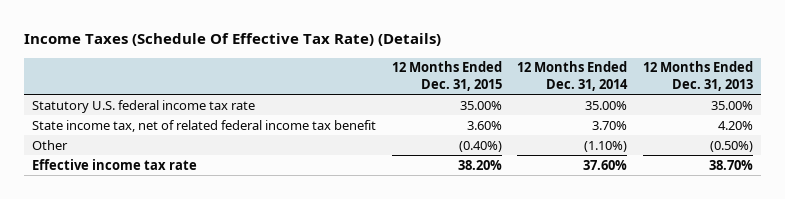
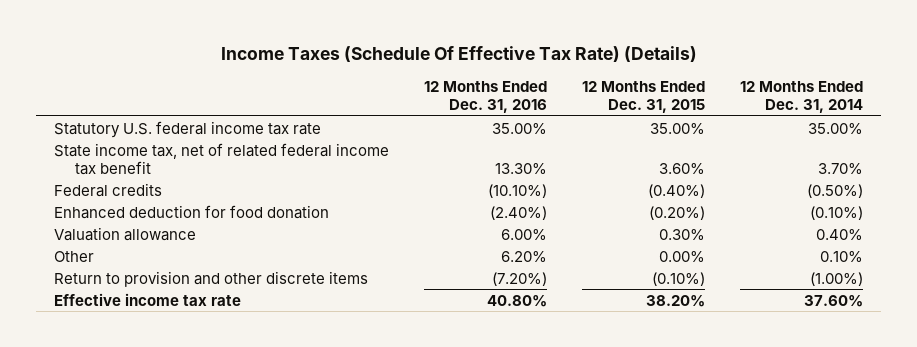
- | 12 Months Ended Dec. 31, 2015 | 12 Months Ended Dec. 31, 2014 | 12 Months Ended Dec. 31, 2013
+ | 12 Months Ended Dec. 31, 2016 | 12 Months Ended Dec. 31, 2015 | 12 Months Ended Dec. 31, 2014
- Other | (0.40%) | (1.10%) | (0.50%)
+ Federal credits | (10.10%) | (0.40%) | (0.50%)
+ Enhanced deduction for food donation | (2.40%) | (0.20%) | (0.10%)
+ Valuation allowance | 6.00% | 0.30% | 0.40%
+ Other | 6.20% | 0.00% | 0.10%
+ Return to provision and other discrete items | (7.20%) | (0.10%) | (1.00%)

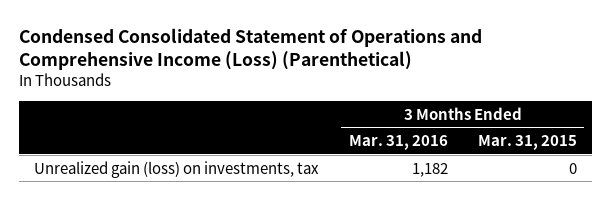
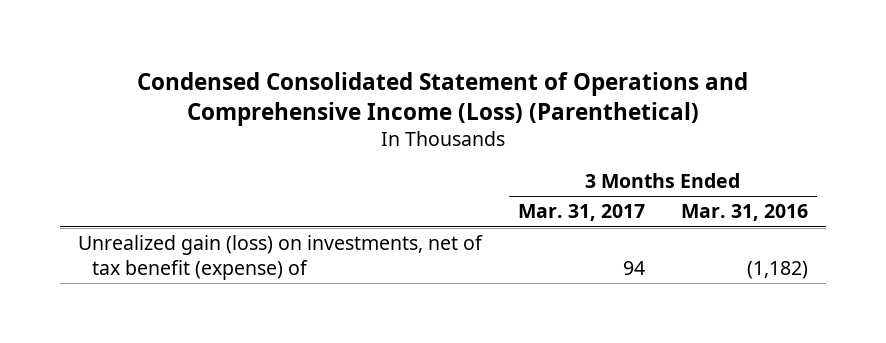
- | 3 Months Ended Mar. 31, 2016 | 3 Months Ended Mar. 31, 2015
+ | 3 Months Ended Mar. 31, 2017 | 3 Months Ended Mar. 31, 2016
- Unrealized gain (loss) on investments, tax | 1,182 | 0
+ Unrealized gain (loss) on investments, net of tax benefit (expense) of | 94 | (1,182)

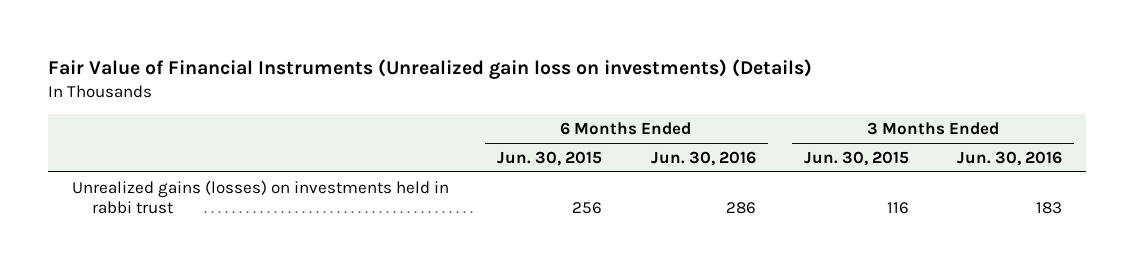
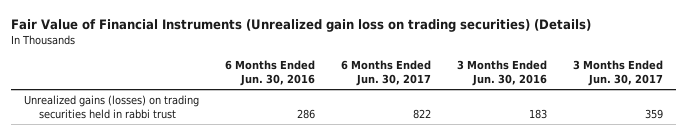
- Fair Value of Financial Instruments (Unrealized gain loss on investments) (Details)
+ Fair Value of Financial Instruments (Unrealized gain loss on trading securities) (Details)
- | 6 Months Ended Jun. 30, 2015 | 6 Months Ended Jun. 30, 2016 | 3 Months Ended Jun. 30, 2015 | 3 Months Ended Jun. 30, 2016
+ | 6 Months Ended Jun. 30, 2016 | 6 Months Ended Jun. 30, 2017 | 3 Months Ended Jun. 30, 2016 | 3 Months Ended Jun. 30, 2017
- Unrealized gains (losses) on investments held in rabbi trust | 256 | 286 | 116 | 183
+ Unrealized gains (losses) on trading securities held in rabbi trust | 286 | 822 | 183 | 359

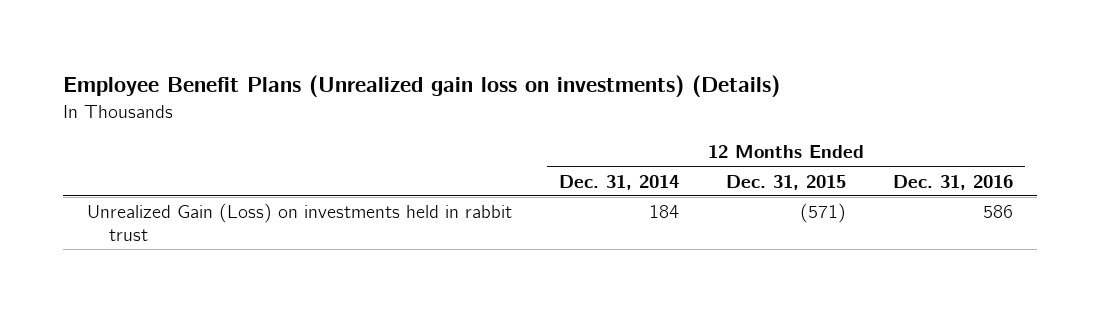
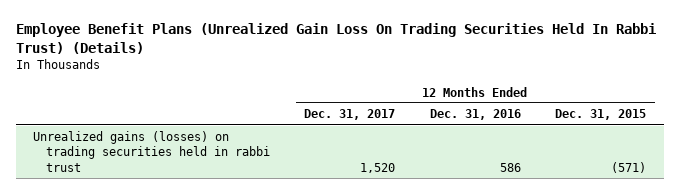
- Employee Benefit Plans (Unrealized gain loss on investments) (Details)
+ Employee Benefit Plans (Unrealized Gain Loss On Trading Securities Held In Rabbi Trust) (Details)
- | 12 Months Ended Dec. 31, 2014 | 12 Months Ended Dec. 31, 2015 | 12 Months Ended Dec. 31, 2016
+ | 12 Months Ended Dec. 31, 2017 | 12 Months Ended Dec. 31, 2016 | 12 Months Ended Dec. 31, 2015
- Unrealized Gain (Loss) on investments held in rabbit trust | 184 | (571) | 586
+ Unrealized gains (losses) on trading securities held in rabbi trust | 1,520 | 586 | (571)

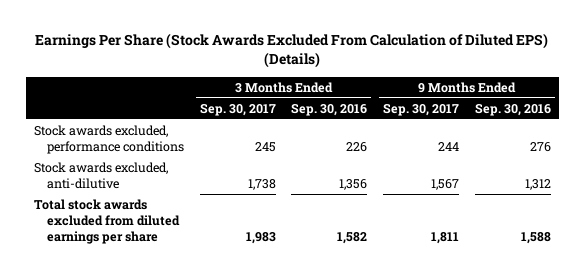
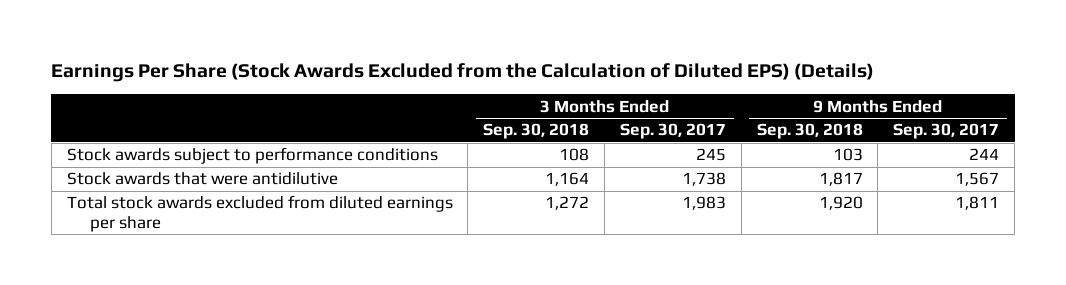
- Earnings Per Share (Stock Awards Excluded From Calculation of Diluted EPS) (Details)
+ Earnings Per Share (Stock Awards Excluded from the Calculation of Diluted EPS) (Details)
- | 3 Months Ended Sep. 30, 2017 | 3 Months Ended Sep. 30, 2016 | 9 Months Ended Sep. 30, 2017 | 9 Months Ended Sep. 30, 2016
+ | 3 Months Ended Sep. 30, 2018 | 3 Months Ended Sep. 30, 2017 | 9 Months Ended Sep. 30, 2018 | 9 Months Ended Sep. 30, 2017
- Stock awards excluded, performance conditions | 245 | 226 | 244 | 276
- Stock awards excluded, anti-dilutive | 1,738 | 1,356 | 1,567 | 1,312
+ Stock awards subject to performance conditions | 108 | 245 | 103 | 244
+ Stock awards that were antidilutive | 1,164 | 1,738 | 1,817 | 1,567

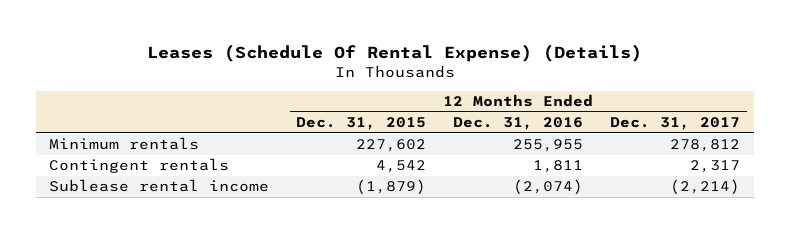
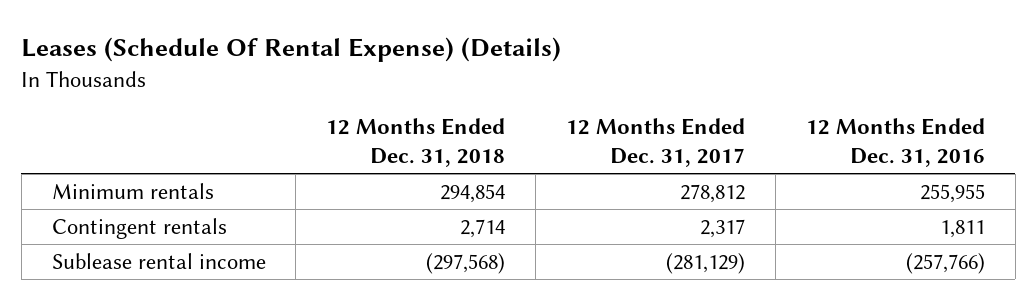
- | 12 Months Ended Dec. 31, 2015 | 12 Months Ended Dec. 31, 2016 | 12 Months Ended Dec. 31, 2017
+ | 12 Months Ended Dec. 31, 2018 | 12 Months Ended Dec. 31, 2017 | 12 Months Ended Dec. 31, 2016
- Sublease rental income | (1,879) | (2,074) | (2,214)
+ Sublease rental income | (297,568) | (281,129) | (257,766)

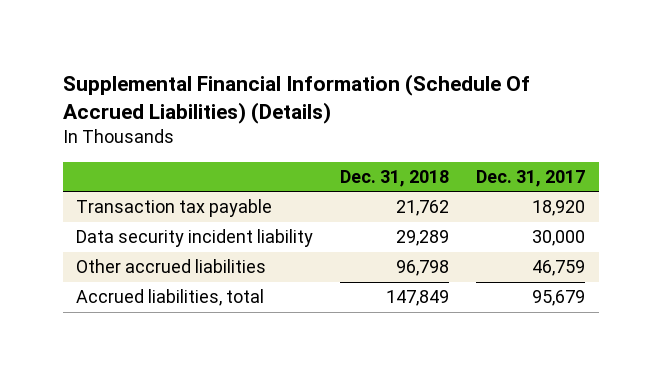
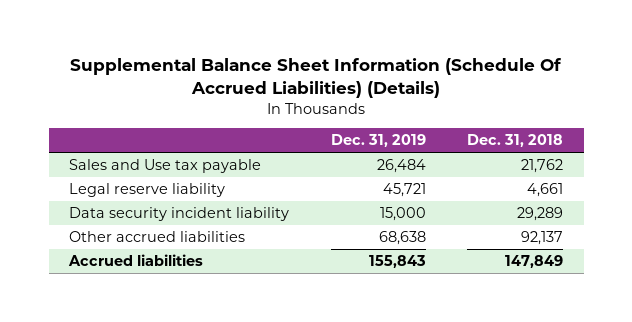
- Supplemental Financial Information (Schedule Of Accrued Liabilities) (Details)
+ Supplemental Balance Sheet Information (Schedule Of Accrued Liabilities) (Details)
- | Dec. 31, 2018 | Dec. 31, 2017
+ | Dec. 31, 2019 | Dec. 31, 2018
- Transaction tax payable | 21,762 | 18,920
+ Sales and Use tax payable | 26,484 | 21,762
+ Legal reserve liability | 45,721 | 4,661
- Other accrued liabilities | 96,798 | 46,759
- Accrued liabilities, total | 147,849 | 95,679
+ Other accrued liabilities | 68,638 | 92,137
+ Accrued liabilities | 155,843 | 147,849

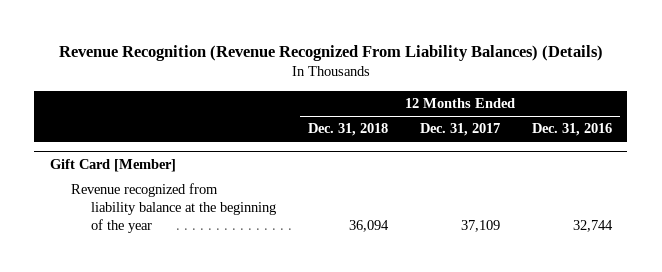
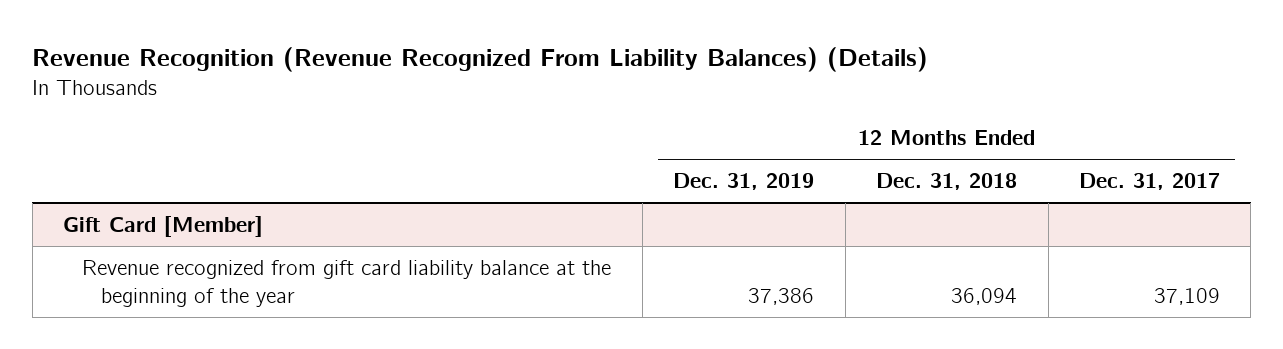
- | 12 Months Ended Dec. 31, 2018 | 12 Months Ended Dec. 31, 2017 | 12 Months Ended Dec. 31, 2016
+ | 12 Months Ended Dec. 31, 2019 | 12 Months Ended Dec. 31, 2018 | 12 Months Ended Dec. 31, 2017
@ Gift Card [Member]
- Revenue recognized from liability balance at the beginning of the year | 36,094 | 37,109 | 32,744
+ Revenue recognized from gift card liability balance at the beginning of the year | 37,386 | 36,094 | 37,109

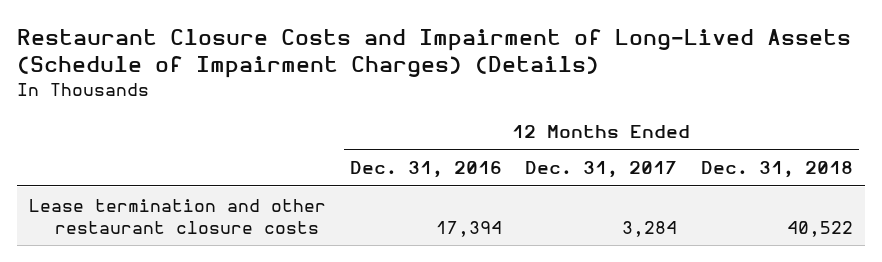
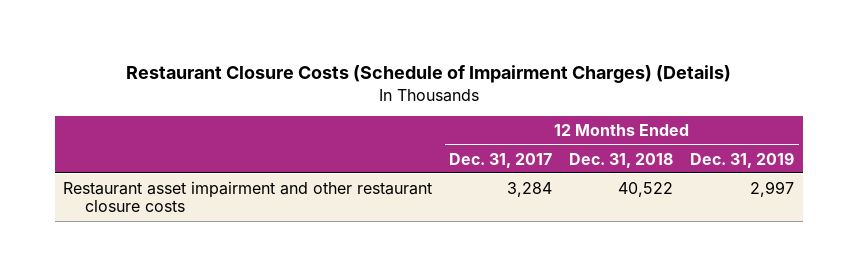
- Restaurant Closure Costs and Impairment of Long-Lived Assets (Schedule of Impairment Charges) (Details)
+ Restaurant Closure Costs (Schedule of Impairment Charges) (Details)
- | 12 Months Ended Dec. 31, 2016 | 12 Months Ended Dec. 31, 2017 | 12 Months Ended Dec. 31, 2018
+ | 12 Months Ended Dec. 31, 2017 | 12 Months Ended Dec. 31, 2018 | 12 Months Ended Dec. 31, 2019
- Lease termination and other restaurant closure costs | 17,394 | 3,284 | 40,522
+ Restaurant asset impairment and other restaurant closure costs | 3,284 | 40,522 | 2,997

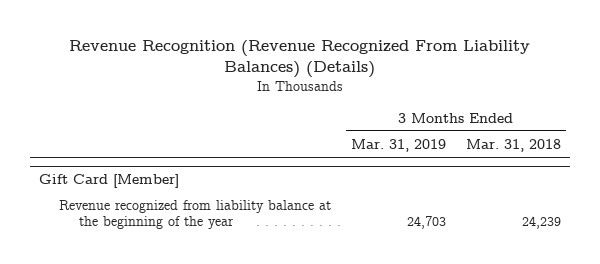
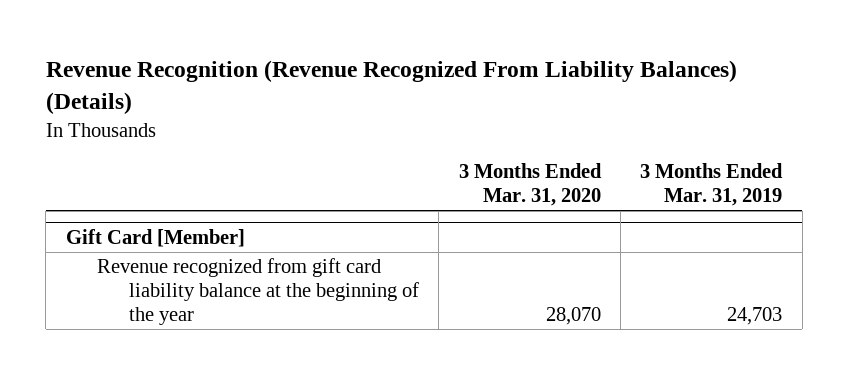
- | 3 Months Ended Mar. 31, 2019 | 3 Months Ended Mar. 31, 2018
+ | 3 Months Ended Mar. 31, 2020 | 3 Months Ended Mar. 31, 2019
@ Gift Card [Member]
- Revenue recognized from liability balance at the beginning of the year | 24,703 | 24,239
+ Revenue recognized from gift card liability balance at the beginning of the year | 28,070 | 24,703

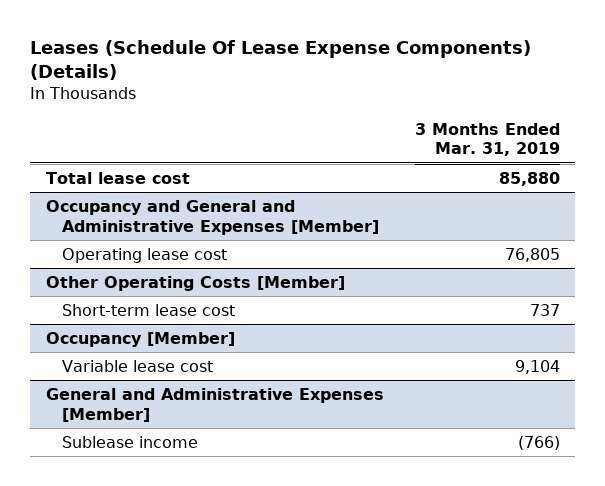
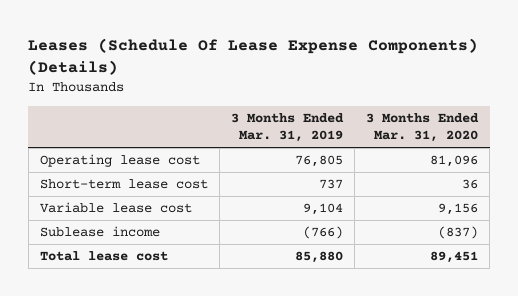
- | 3 Months Ended Mar. 31, 2019
+ | 3 Months Ended Mar. 31, 2019 | 3 Months Ended Mar. 31, 2020
- Occupancy and General and Administrative Expenses [Member]
- Other Operating Costs [Member]
- Occupancy [Member]
- General and Administrative Expenses [Member]
moved down: Total lease cost | 85,880 | 89,451

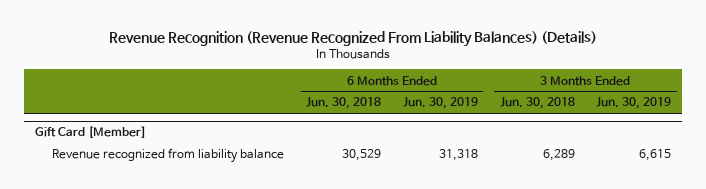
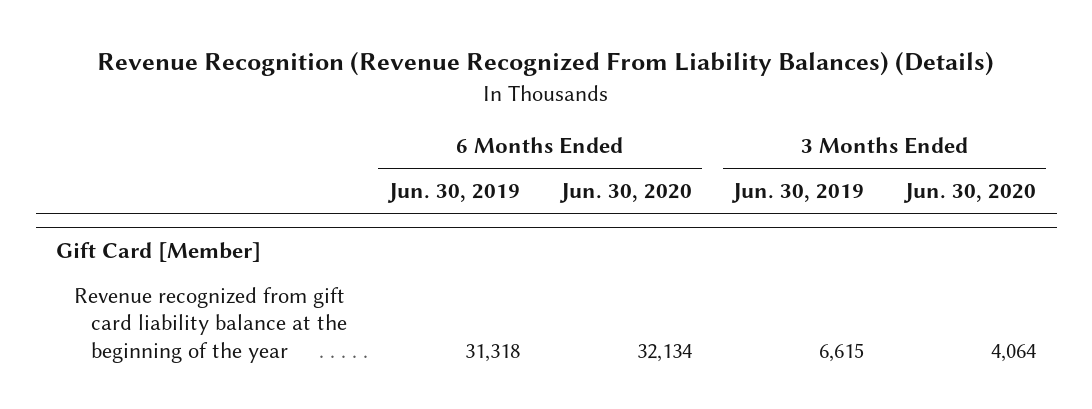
- | 6 Months Ended Jun. 30, 2018 | 6 Months Ended Jun. 30, 2019 | 3 Months Ended Jun. 30, 2018 | 3 Months Ended Jun. 30, 2019
+ | 6 Months Ended Jun. 30, 2019 | 6 Months Ended Jun. 30, 2020 | 3 Months Ended Jun. 30, 2019 | 3 Months Ended Jun. 30, 2020
@ Gift Card [Member]
- Revenue recognized from liability balance | 30,529 | 31,318 | 6,289 | 6,615
+ Revenue recognized from gift card liability balance at the beginning of the year | 31,318 | 32,134 | 6,615 | 4,064

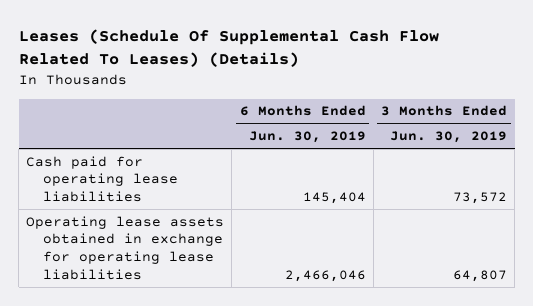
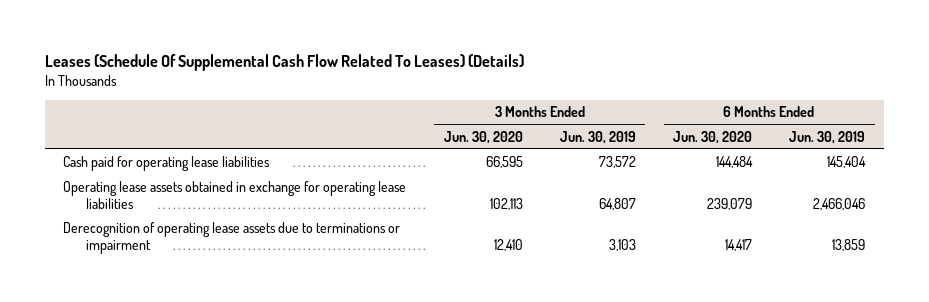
- | 6 Months Ended Jun. 30, 2019 | 3 Months Ended Jun. 30, 2019
+ | 3 Months Ended Jun. 30, 2020 | 3 Months Ended Jun. 30, 2019 | 6 Months Ended Jun. 30, 2020 | 6 Months Ended Jun. 30, 2019
+ Derecognition of operating lease assets due to terminations or impairment | 12,410 | 3,103 | 14,417 | 13,859

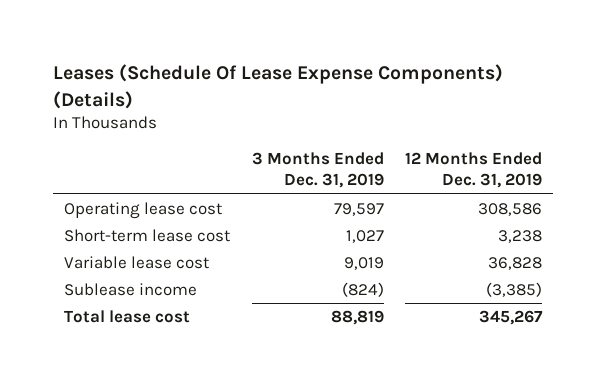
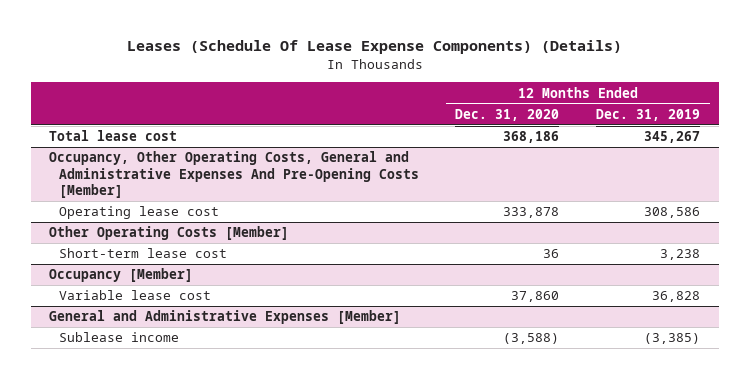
- | 3 Months Ended Dec. 31, 2019 | 12 Months Ended Dec. 31, 2019
+ | 12 Months Ended Dec. 31, 2020 | 12 Months Ended Dec. 31, 2019
moved up: Total lease cost | 368,186 | 345,267
+ Occupancy, Other Operating Costs, General and Administrative Expenses And Pre-Opening Costs [Member]
+ Other Operating Costs [Member]
+ Occupancy [Member]
+ General and Administrative Expenses [Member]

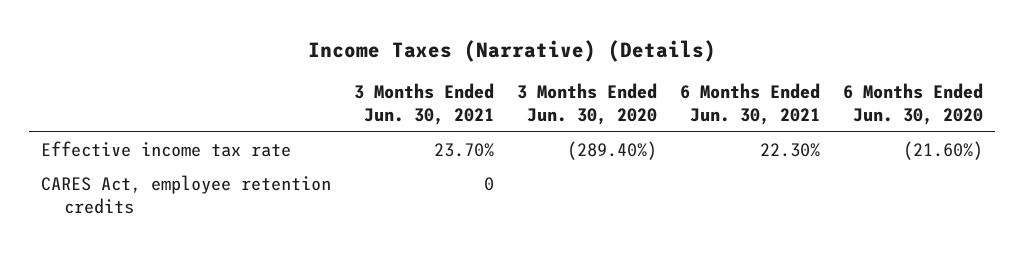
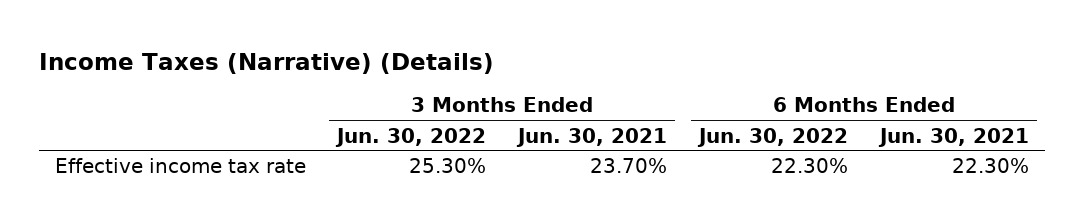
- | 3 Months Ended Jun. 30, 2021 | 3 Months Ended Jun. 30, 2020 | 6 Months Ended Jun. 30, 2021 | 6 Months Ended Jun. 30, 2020
+ | 3 Months Ended Jun. 30, 2022 | 3 Months Ended Jun. 30, 2021 | 6 Months Ended Jun. 30, 2022 | 6 Months Ended Jun. 30, 2021
- CARES Act, employee retention credits | 0 | | |

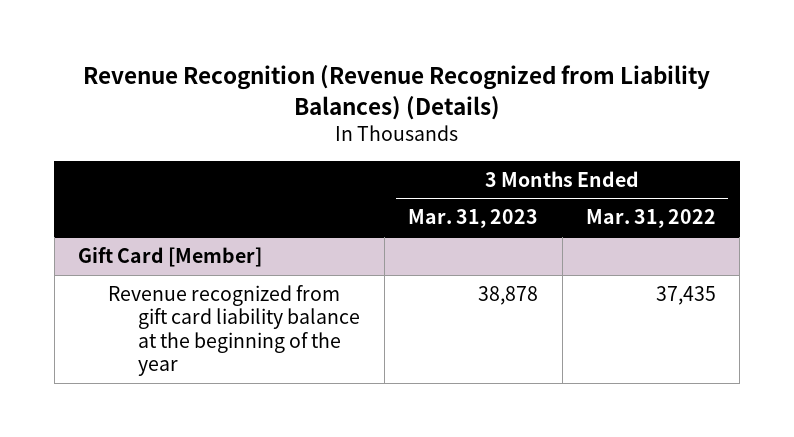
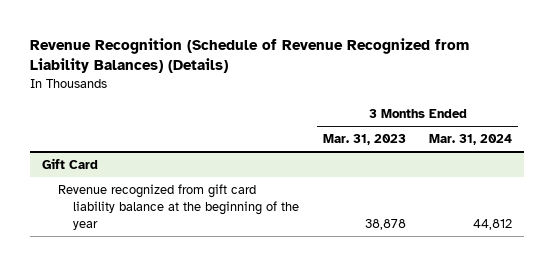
- Revenue Recognition (Revenue Recognized from Liability Balances) (Details)
+ Revenue Recognition (Schedule of Revenue Recognized from Liability Balances) (Details)
- | 3 Months Ended Mar. 31, 2023 | 3 Months Ended Mar. 31, 2022
+ | 3 Months Ended Mar. 31, 2023 | 3 Months Ended Mar. 31, 2024
- Gift Card [Member]
+ Gift Card

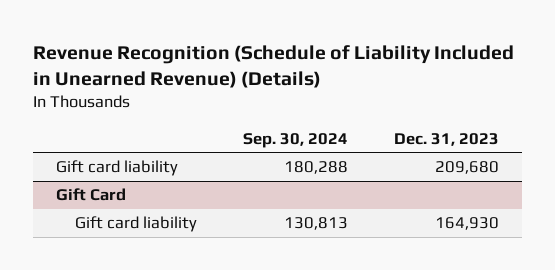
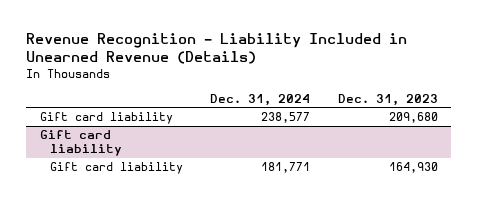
- Revenue Recognition (Schedule of Liability Included in Unearned Revenue) (Details)
+ Revenue Recognition - Liability Included in Unearned Revenue (Details)
- | Sep. 30, 2024 | Dec. 31, 2023
+ | Dec. 31, 2024 | Dec. 31, 2023
- Gift Card
+ Gift card liability

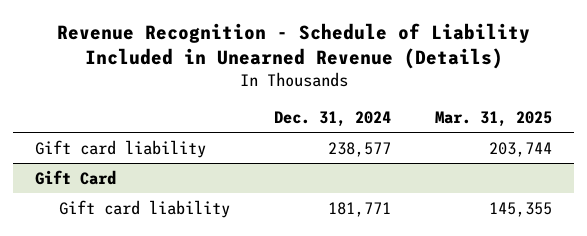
- Revenue Recognition - Liability Included in Unearned Revenue (Details)
+ Revenue Recognition - Schedule of Liability Included in Unearned Revenue (Details)
- | Dec. 31, 2024 | Dec. 31, 2023
+ | Dec. 31, 2024 | Mar. 31, 2025
- Gift card liability
+ Gift Card

